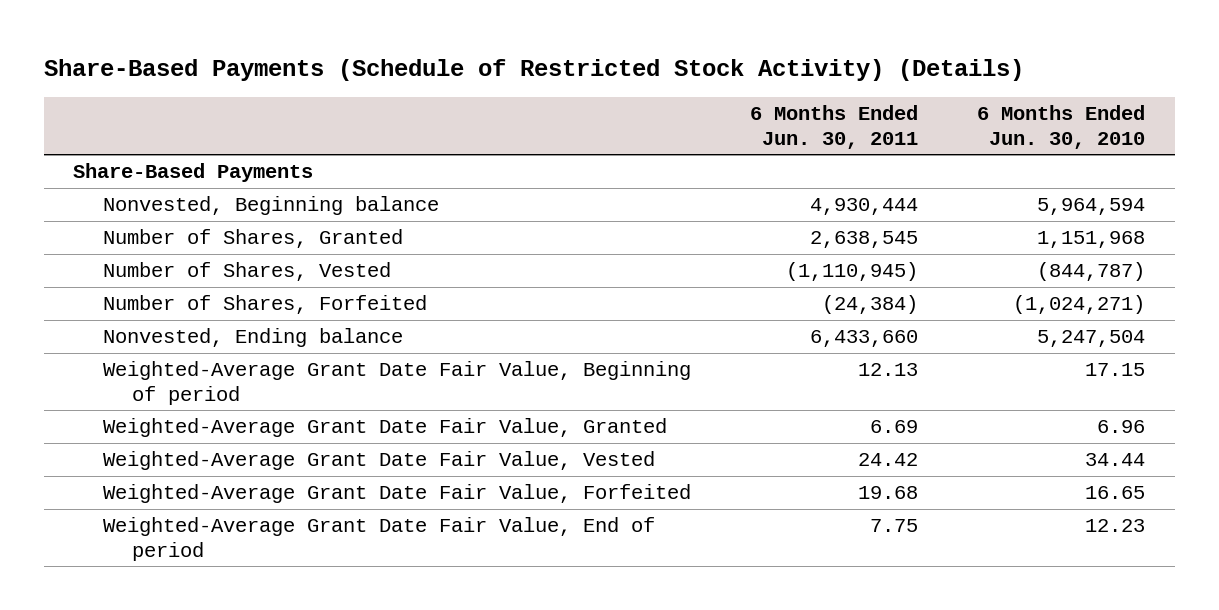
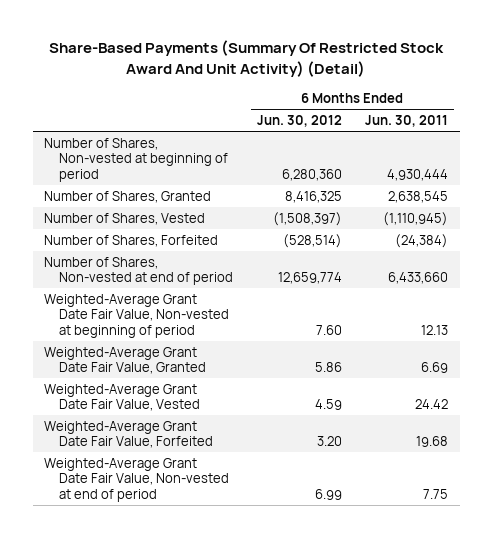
- Share-Based Payments (Schedule of Restricted Stock Activity) (Details)
+ Share-Based Payments (Summary Of Restricted Stock Award And Unit Activity) (Detail)
- | 6 Months Ended Jun. 30, 2011 | 6 Months Ended Jun. 30, 2010
+ | 6 Months Ended Jun. 30, 2012 | 6 Months Ended Jun. 30, 2011
- Share-Based Payments
- Nonvested, Beginning balance | 4,930,444 | 5,964,594
+ Number of Shares, Non-vested at beginning of period | 6,280,360 | 4,930,444
- Nonvested, Ending balance | 6,433,660 | 5,247,504
- Weighted-Average Grant Date Fair Value, Beginning of period | 12.13 | 17.15
+ Number of Shares, Non-vested at end of period | 12,659,774 | 6,433,660
+ Weighted-Average Grant Date Fair Value, Non-vested at beginning of period | 7.60 | 12.13
- Weighted-Average Grant Date Fair Value, End of period | 7.75 | 12.23
+ Weighted-Average Grant Date Fair Value, Non-vested at end of period | 6.99 | 7.75

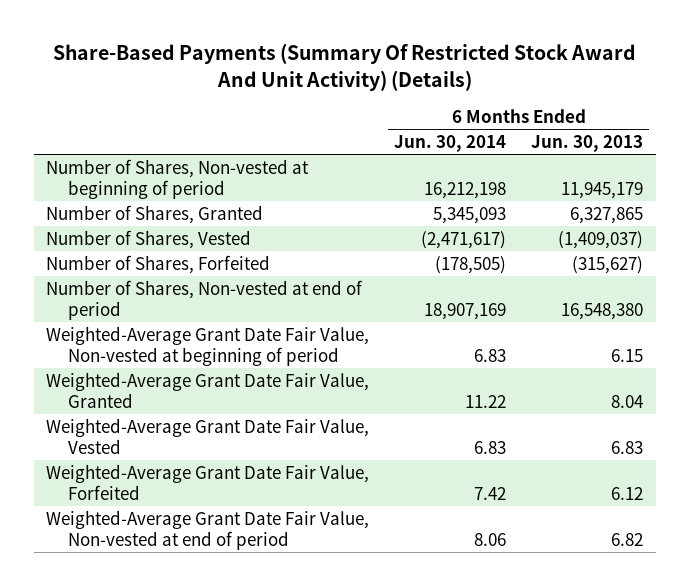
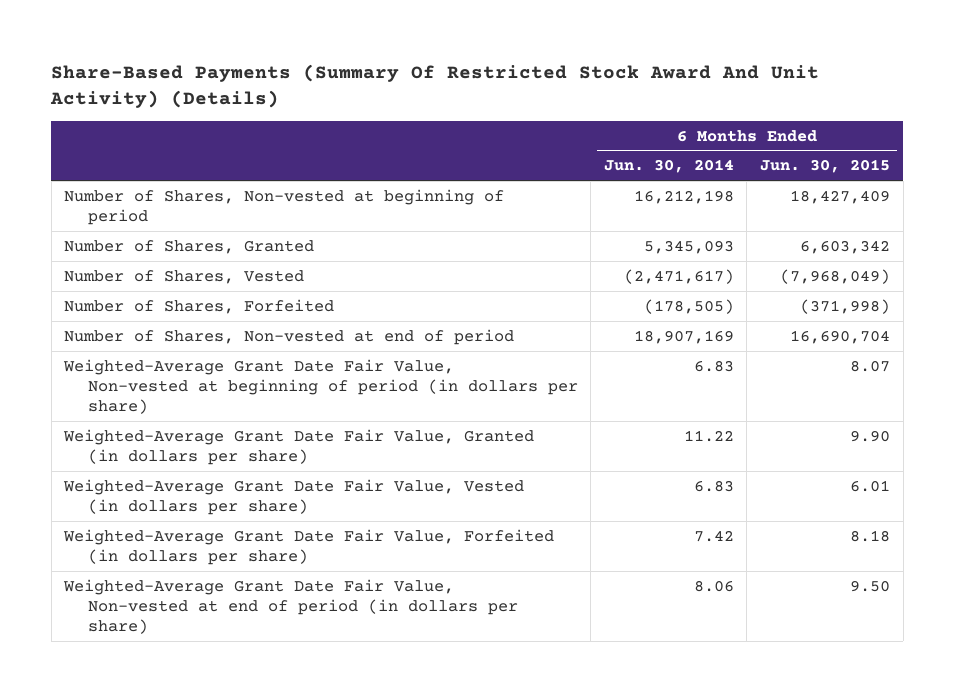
- | 6 Months Ended Jun. 30, 2014 | 6 Months Ended Jun. 30, 2013
+ | 6 Months Ended Jun. 30, 2014 | 6 Months Ended Jun. 30, 2015
- Weighted-Average Grant Date Fair Value, Non-vested at beginning of period | 6.83 | 6.15
- Weighted-Average Grant Date Fair Value, Granted | 11.22 | 8.04
- Weighted-Average Grant Date Fair Value, Vested | 6.83 | 6.83
- Weighted-Average Grant Date Fair Value, Forfeited | 7.42 | 6.12
- Weighted-Average Grant Date Fair Value, Non-vested at end of period | 8.06 | 6.82
+ Weighted-Average Grant Date Fair Value, Non-vested at beginning of period (in dollars per share) | 6.83 | 8.07
+ Weighted-Average Grant Date Fair Value, Granted (in dollars per share) | 11.22 | 9.90
+ Weighted-Average Grant Date Fair Value, Vested (in dollars per share) | 6.83 | 6.01
+ Weighted-Average Grant Date Fair Value, Forfeited (in dollars per share) | 7.42 | 8.18
+ Weighted-Average Grant Date Fair Value, Non-vested at end of period (in dollars per share) | 8.06 | 9.50

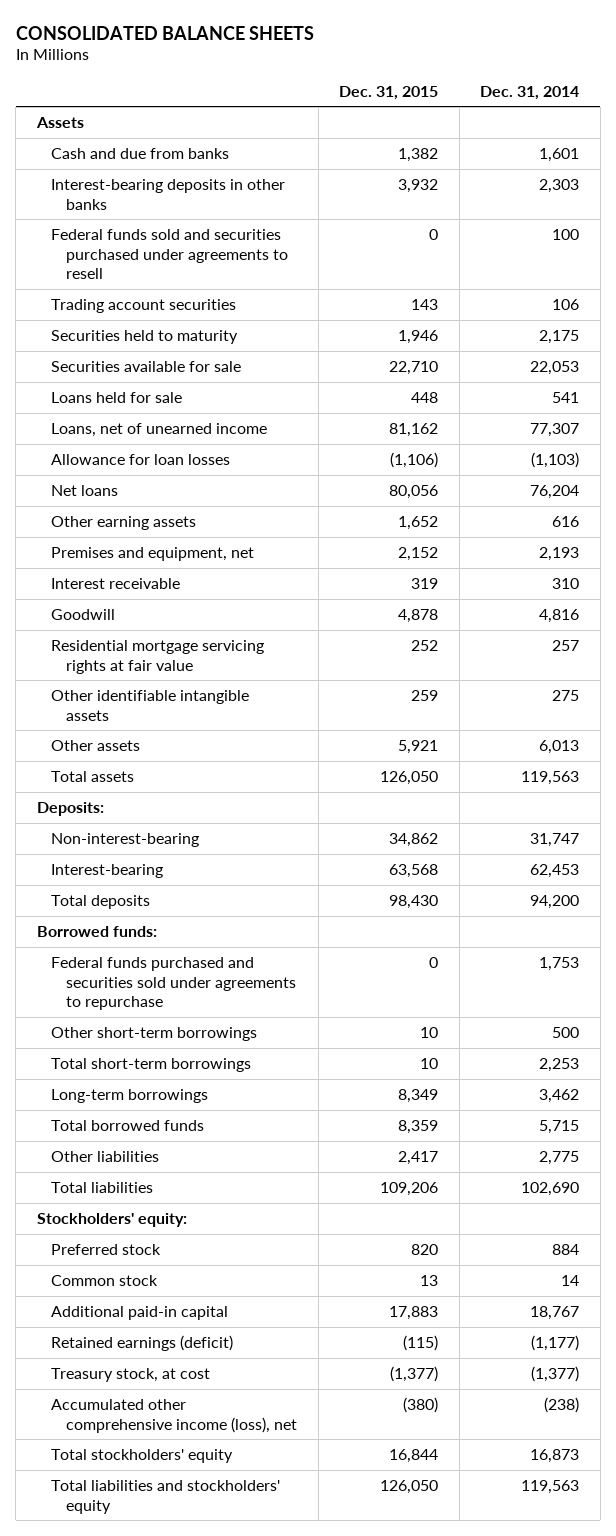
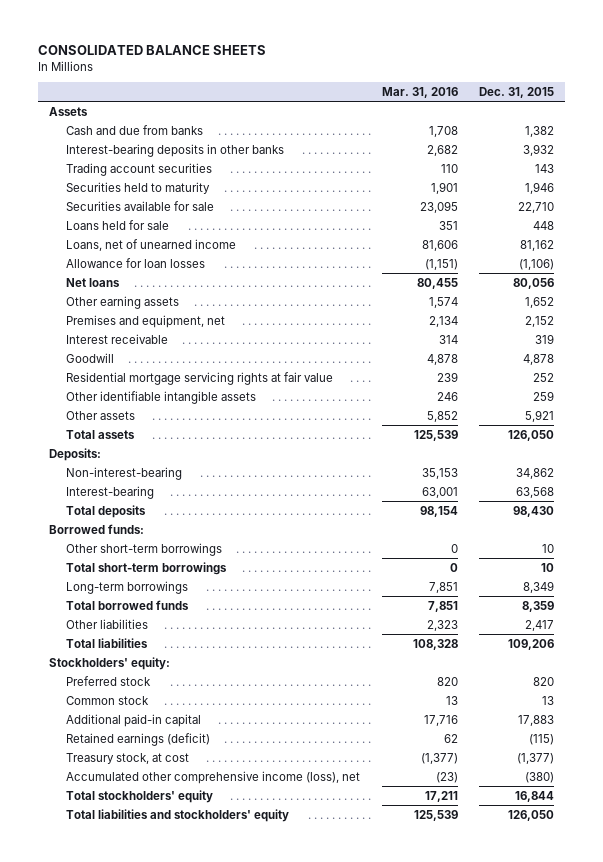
- | Dec. 31, 2015 | Dec. 31, 2014
+ | Mar. 31, 2016 | Dec. 31, 2015
- Federal funds sold and securities purchased under agreements to resell | 0 | 100
- Federal funds purchased and securities sold under agreements to repurchase | 0 | 1,753

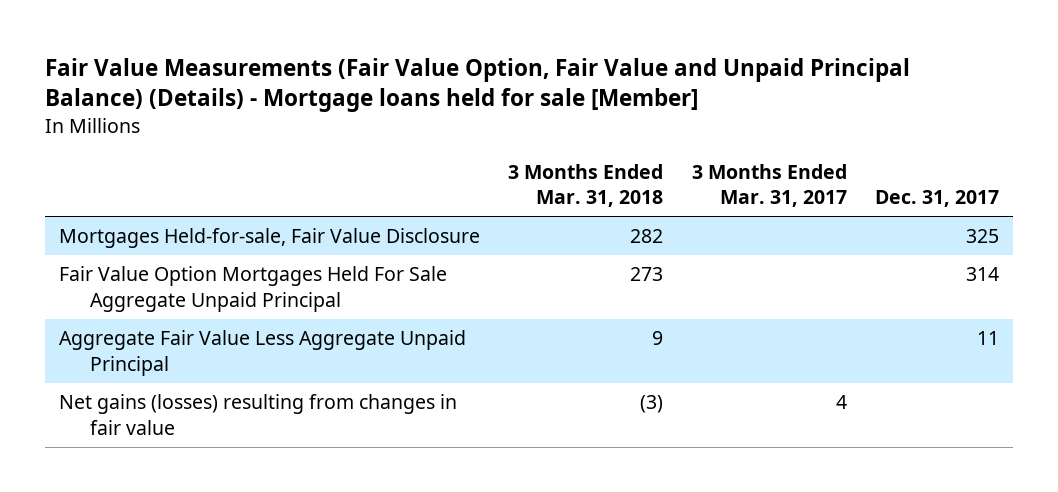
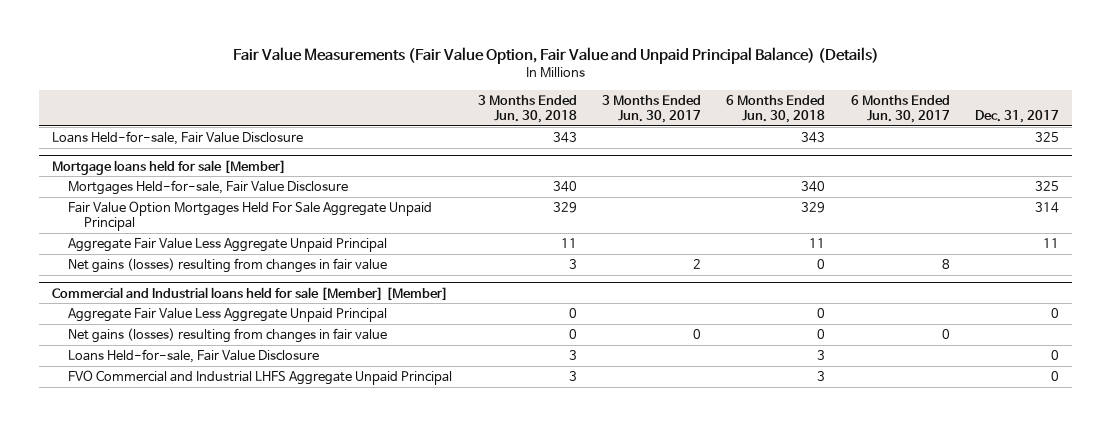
- Fair Value Measurements (Fair Value Option, Fair Value and Unpaid Principal Balance) (Details) - Mortgage loans held for sale [Member]
+ Fair Value Measurements (Fair Value Option, Fair Value and Unpaid Principal Balance) (Details)
- | 3 Months Ended Mar. 31, 2018 | 3 Months Ended Mar. 31, 2017 | Dec. 31, 2017
+ | 3 Months Ended Jun. 30, 2018 | 3 Months Ended Jun. 30, 2017 | 6 Months Ended Jun. 30, 2018 | 6 Months Ended Jun. 30, 2017 | Dec. 31, 2017
+ Loans Held-for-sale, Fair Value Disclosure | 343 | | 343 | | 325
+ Mortgage loans held for sale [Member]
+ Commercial and Industrial loans held for sale [Member] [Member]
+ Aggregate Fair Value Less Aggregate Unpaid Principal | 0 | | 0 | | 0
+ Net gains (losses) resulting from changes in fair value | 0 | 0 | 0 | 0 |
+ Loans Held-for-sale, Fair Value Disclosure | 3 | | 3 | | 0
+ FVO Commercial and Industrial LHFS Aggregate Unpaid Principal | 3 | | 3 | | 0

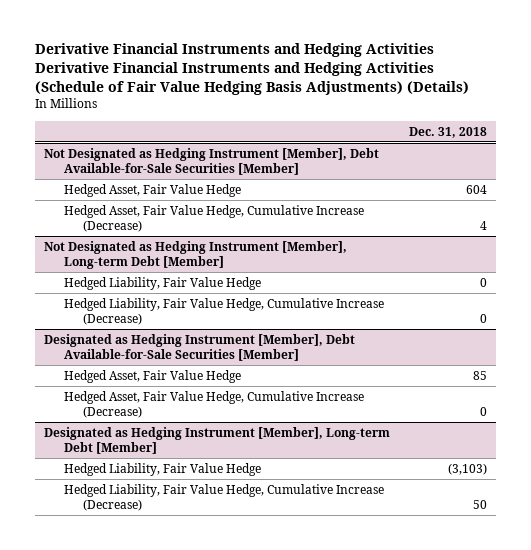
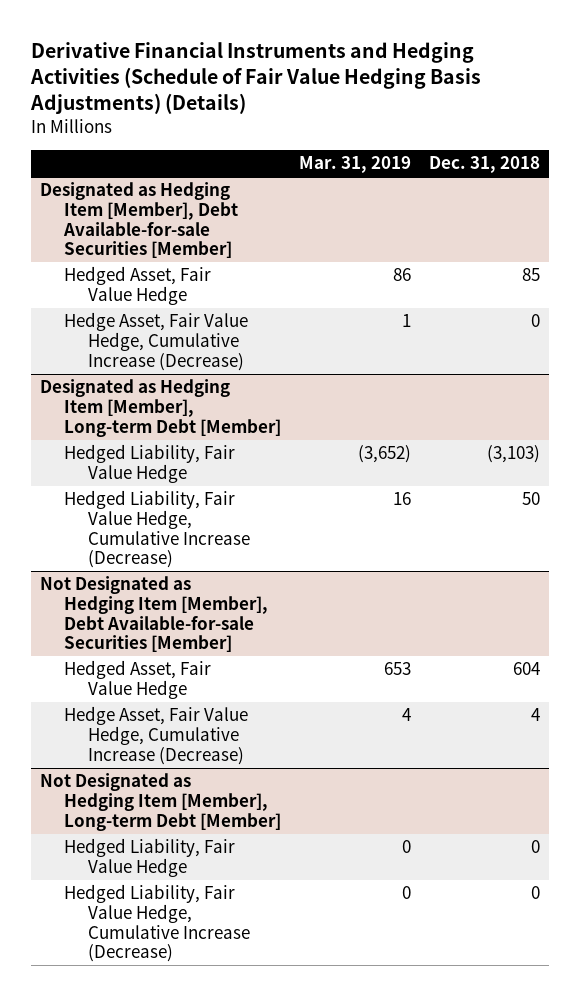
- Derivative Financial Instruments and Hedging Activities Derivative Financial Instruments and Hedging Activities (Schedule of Fair Value Hedging Basis Adjustments) (Details)
+ Derivative Financial Instruments and Hedging Activities (Schedule of Fair Value Hedging Basis Adjustments) (Details)
- | Dec. 31, 2018
+ | Mar. 31, 2019 | Dec. 31, 2018
- Not Designated as Hedging Instrument [Member], Debt Available-for-Sale Securities [Member]
- Hedged Asset, Fair Value Hedge | 604
- Hedged Asset, Fair Value Hedge, Cumulative Increase (Decrease) | 4
- Not Designated as Hedging Instrument [Member], Long-term Debt [Member]
- Hedged Liability, Fair Value Hedge | 0
- Hedged Liability, Fair Value Hedge, Cumulative Increase (Decrease) | 0
- Designated as Hedging Instrument [Member], Debt Available-for-Sale Securities [Member]
+ Designated as Hedging Item [Member], Debt Available-for-sale Securities [Member]
- Hedged Asset, Fair Value Hedge, Cumulative Increase (Decrease) | 0
- Designated as Hedging Instrument [Member], Long-term Debt [Member]
+ Hedge Asset, Fair Value Hedge, Cumulative Increase (Decrease) | 1 | 0
+ Designated as Hedging Item [Member], Long-term Debt [Member]
+ Not Designated as Hedging Item [Member], Debt Available-for-sale Securities [Member]
+ Hedged Asset, Fair Value Hedge | 653 | 604
+ Hedge Asset, Fair Value Hedge, Cumulative Increase (Decrease) | 4 | 4
+ Not Designated as Hedging Item [Member], Long-term Debt [Member]
+ Hedged Liability, Fair Value Hedge | 0 | 0
+ Hedged Liability, Fair Value Hedge, Cumulative Increase (Decrease) | 0 | 0

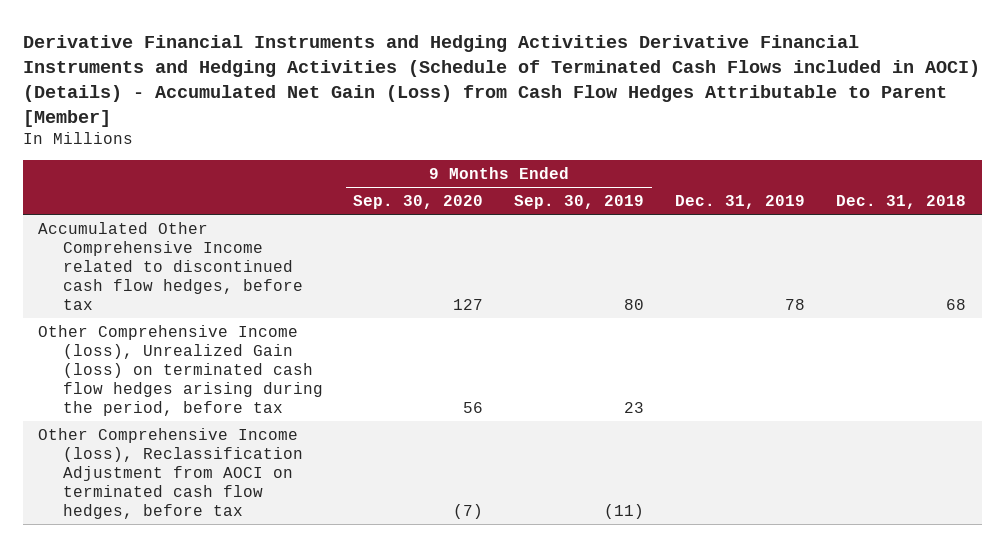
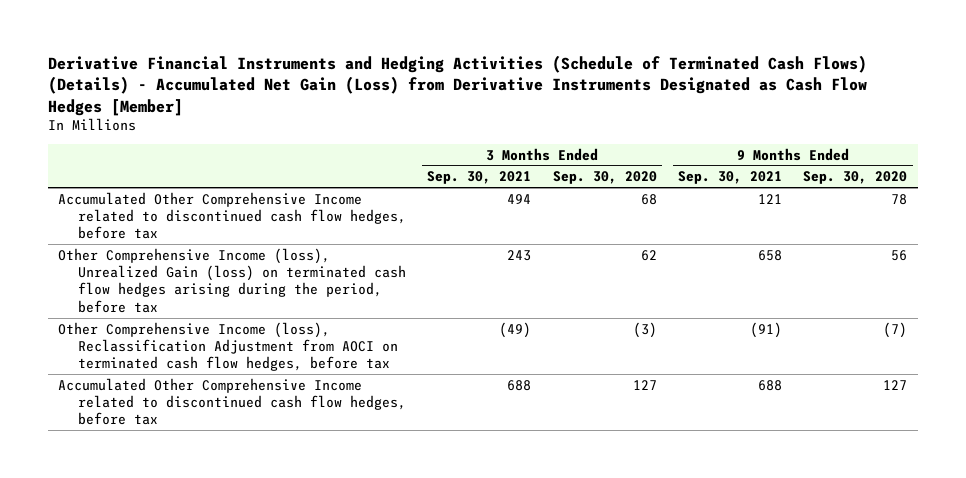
- Derivative Financial Instruments and Hedging Activities Derivative Financial Instruments and Hedging Activities (Schedule of Terminated Cash Flows included in AOCI) (Details) - Accumulated Net Gain (Loss) from Cash Flow Hedges Attributable to Parent [Member]
+ Derivative Financial Instruments and Hedging Activities (Schedule of Terminated Cash Flows) (Details) - Accumulated Net Gain (Loss) from Derivative Instruments Designated as Cash Flow Hedges [Member]
- | 9 Months Ended Sep. 30, 2020 | 9 Months Ended Sep. 30, 2019 | Dec. 31, 2019 | Dec. 31, 2018
+ | 3 Months Ended Sep. 30, 2021 | 3 Months Ended Sep. 30, 2020 | 9 Months Ended Sep. 30, 2021 | 9 Months Ended Sep. 30, 2020
+ Accumulated Other Comprehensive Income related to discontinued cash flow hedges, before tax | 494 | 68 | 121 | 78
moved down: Accumulated Other Comprehensive Income related to discontinued cash flow hedges, before tax | 688 | 127 | 688 | 127

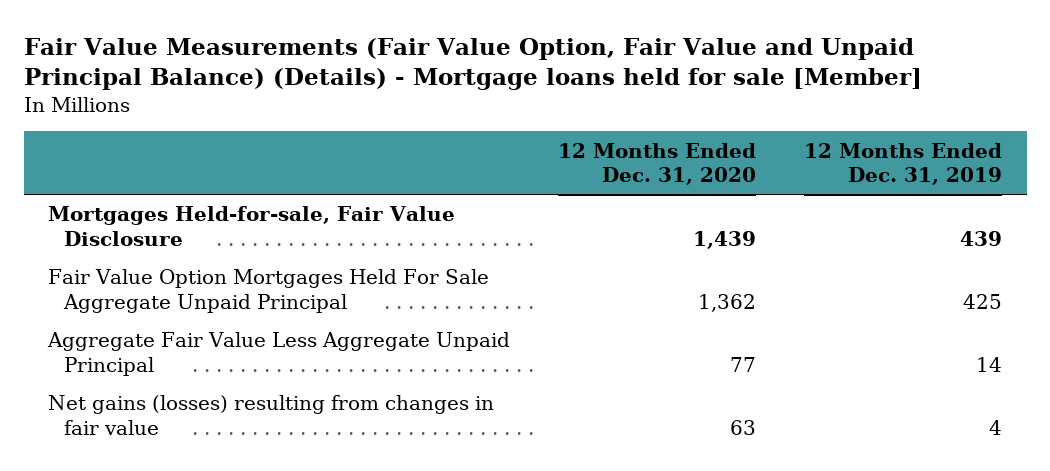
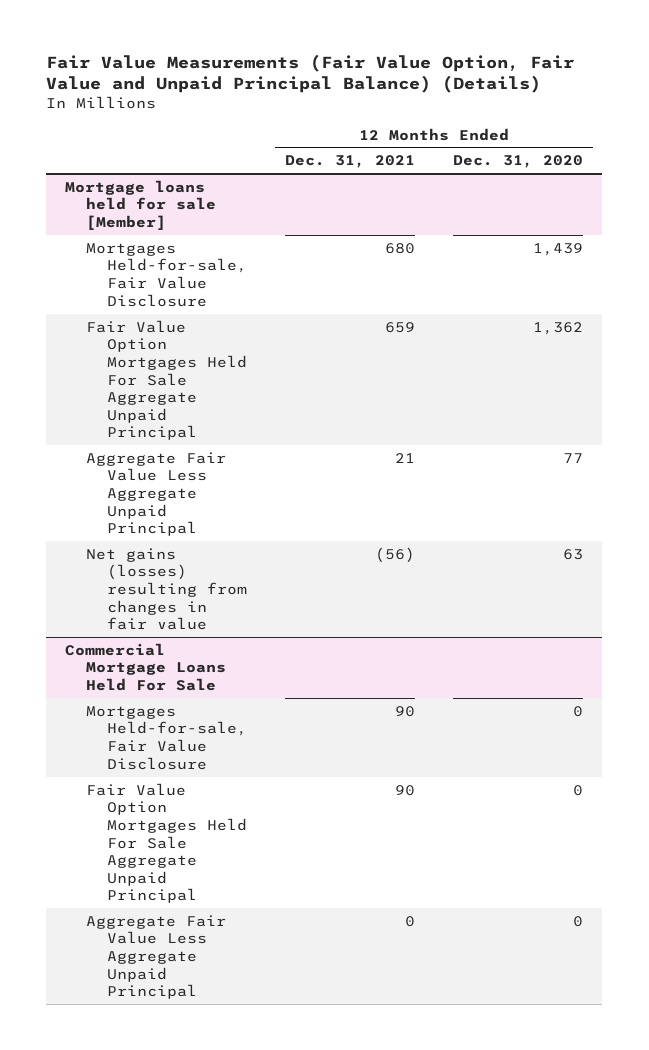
- Fair Value Measurements (Fair Value Option, Fair Value and Unpaid Principal Balance) (Details) - Mortgage loans held for sale [Member]
+ Fair Value Measurements (Fair Value Option, Fair Value and Unpaid Principal Balance) (Details)
- | 12 Months Ended Dec. 31, 2020 | 12 Months Ended Dec. 31, 2019
+ | 12 Months Ended Dec. 31, 2021 | 12 Months Ended Dec. 31, 2020
+ Mortgage loans held for sale [Member]
+ Commercial Mortgage Loans Held For Sale
+ Mortgages Held-for-sale, Fair Value Disclosure | 90 | 0
+ Fair Value Option Mortgages Held For Sale Aggregate Unpaid Principal | 90 | 0
+ Aggregate Fair Value Less Aggregate Unpaid Principal | 0 | 0

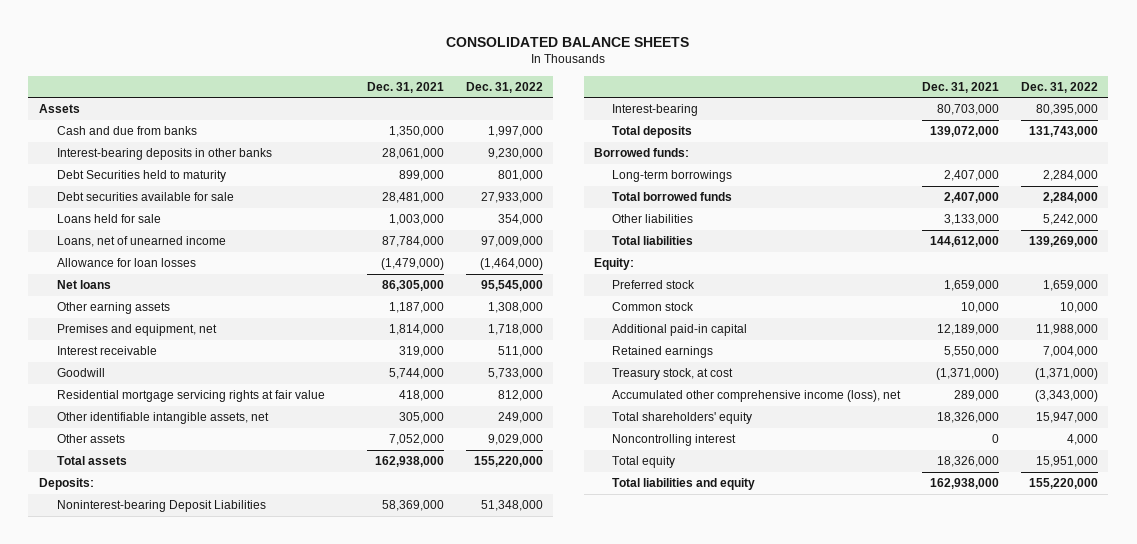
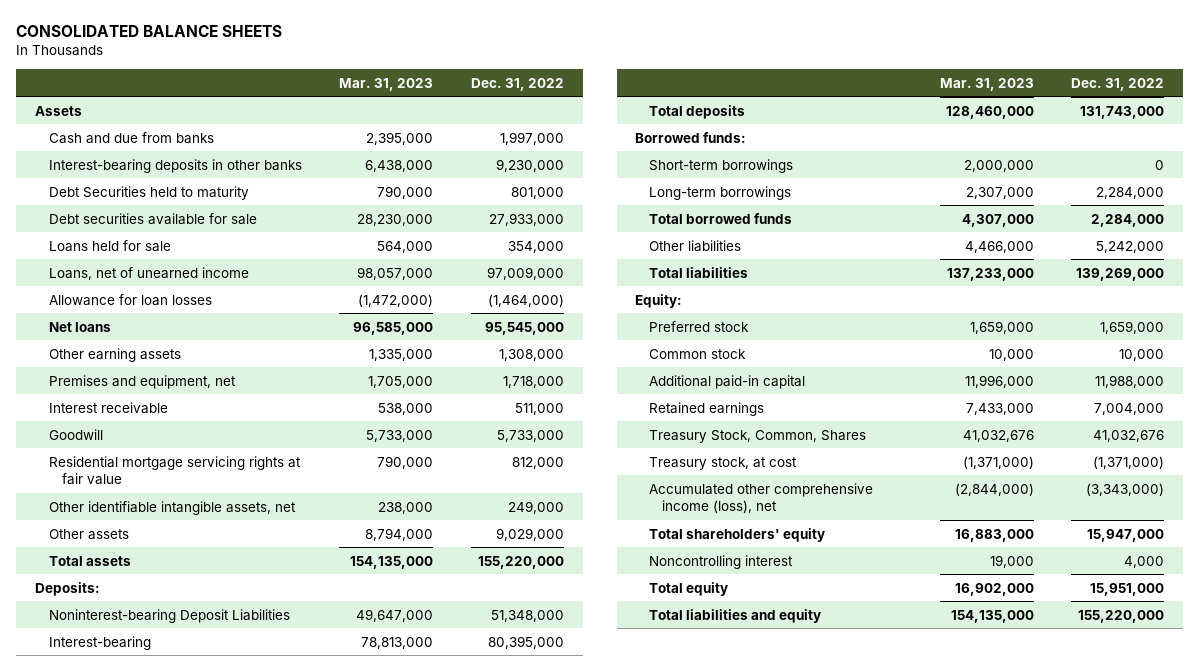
- | Dec. 31, 2021 | Dec. 31, 2022
+ | Mar. 31, 2023 | Dec. 31, 2022
+ Short-term borrowings | 2,000,000 | 0
+ Treasury Stock, Common, Shares | 41,032,676 | 41,032,676

